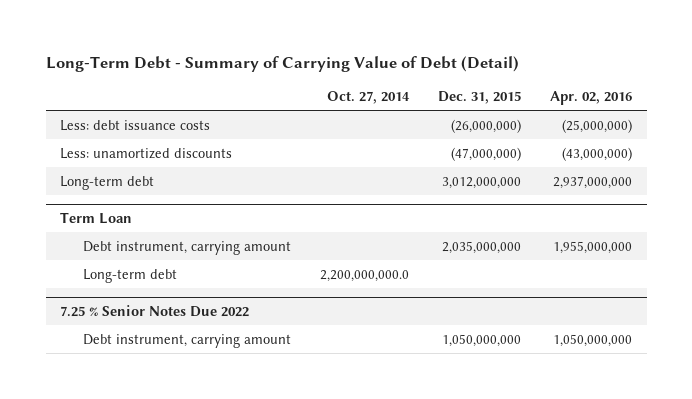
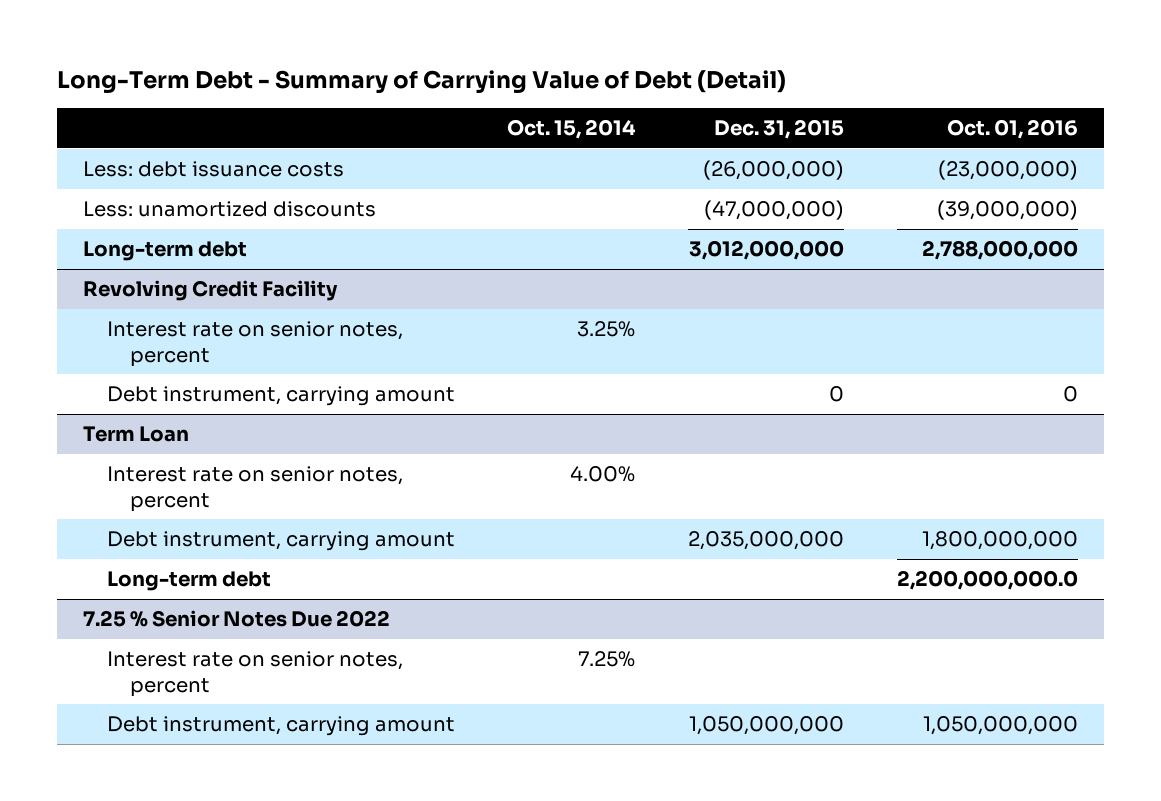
- | Oct. 27, 2014 | Dec. 31, 2015 | Apr. 02, 2016
+ | Oct. 15, 2014 | Dec. 31, 2015 | Oct. 01, 2016
+ Revolving Credit Facility
+ Interest rate on senior notes, percent | 3.25% | |
+ Debt instrument, carrying amount | | 0 | 0
@ Term Loan
+ Interest rate on senior notes, percent | 4.00% | |
@ 7.25 % Senior Notes Due 2022
+ Interest rate on senior notes, percent | 7.25% | |

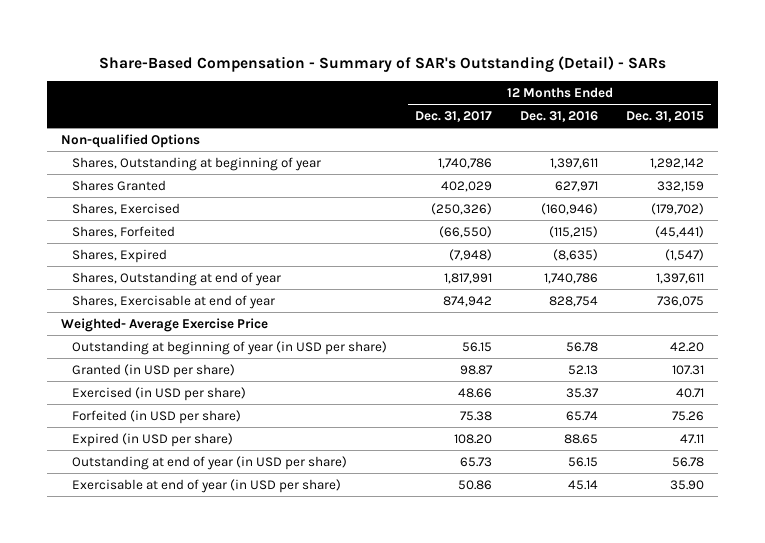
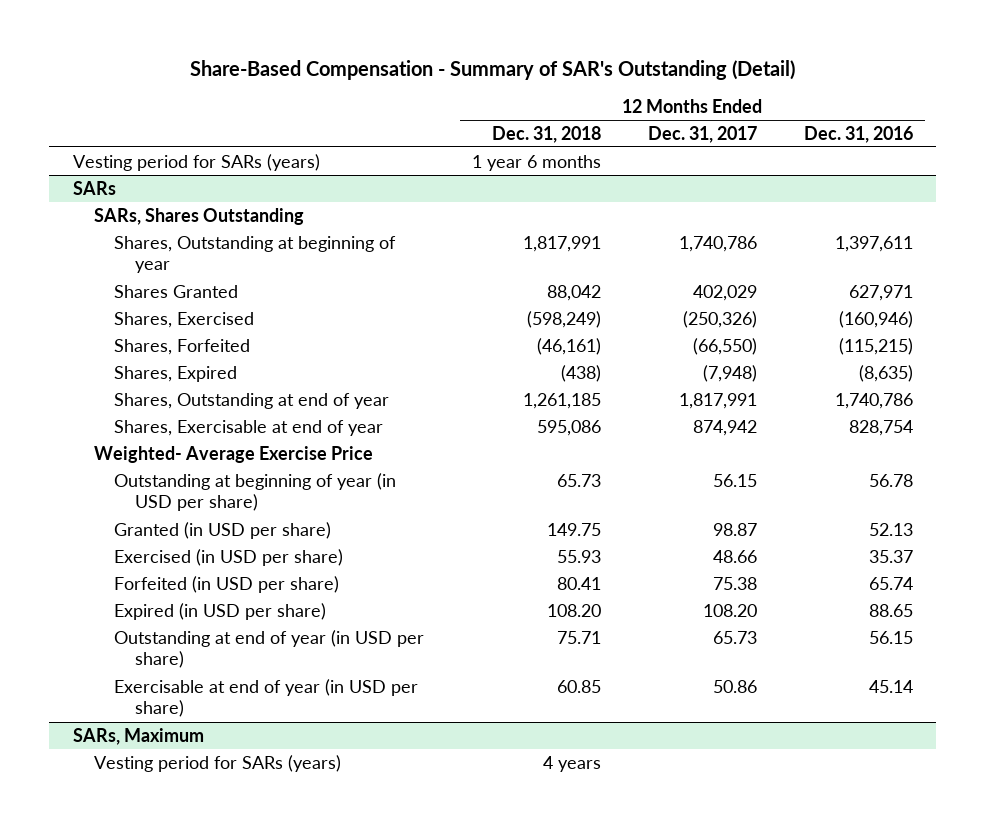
- Share-Based Compensation - Summary of SAR's Outstanding (Detail) - SARs
+ Share-Based Compensation - Summary of SAR's Outstanding (Detail)
- | 12 Months Ended Dec. 31, 2017 | 12 Months Ended Dec. 31, 2016 | 12 Months Ended Dec. 31, 2015
+ | 12 Months Ended Dec. 31, 2018 | 12 Months Ended Dec. 31, 2017 | 12 Months Ended Dec. 31, 2016
- Non-qualified Options
+ Vesting period for SARs (years) | 1 year 6 months | |
+ SARs
+ SARs, Shares Outstanding
+ SARs, Maximum
+ Vesting period for SARs (years) | 4 years | |

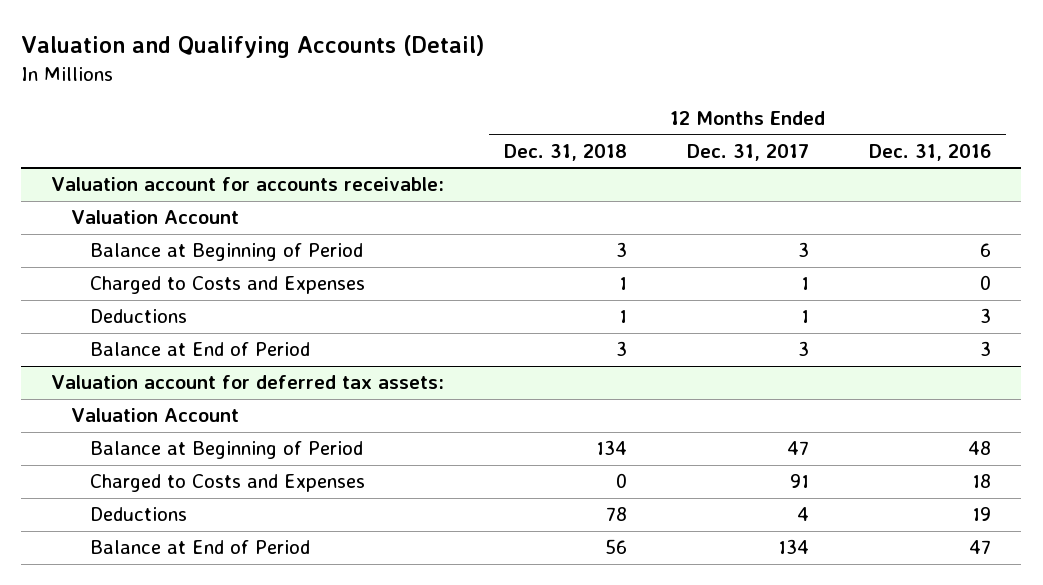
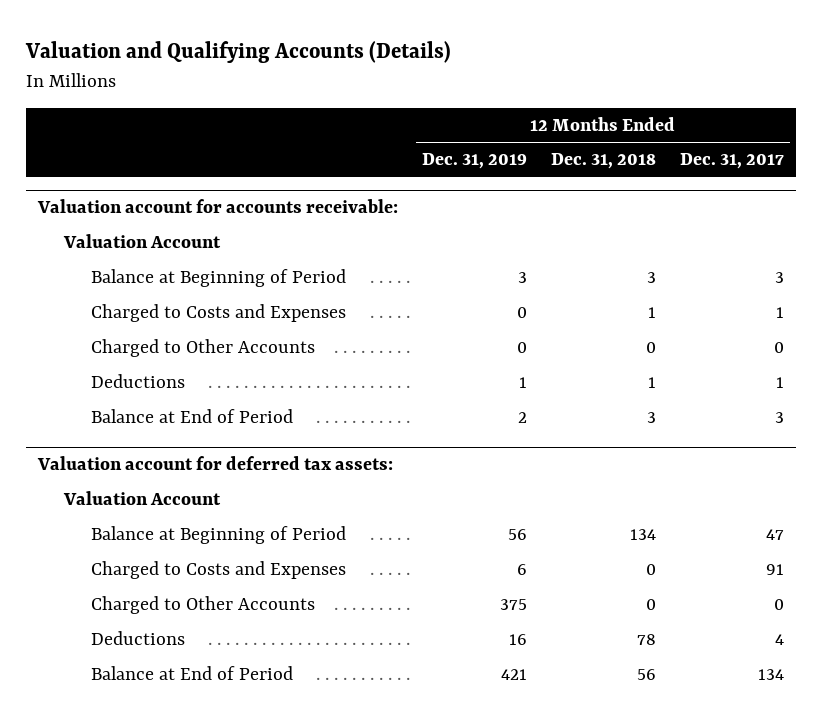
- Valuation and Qualifying Accounts (Detail)
+ Valuation and Qualifying Accounts (Details)
- | 12 Months Ended Dec. 31, 2018 | 12 Months Ended Dec. 31, 2017 | 12 Months Ended Dec. 31, 2016
+ | 12 Months Ended Dec. 31, 2019 | 12 Months Ended Dec. 31, 2018 | 12 Months Ended Dec. 31, 2017
@ Valuation account for accounts receivable:
+ Charged to Other Accounts | 0 | 0 | 0
@ Valuation account for deferred tax assets:
+ Charged to Other Accounts | 375 | 0 | 0

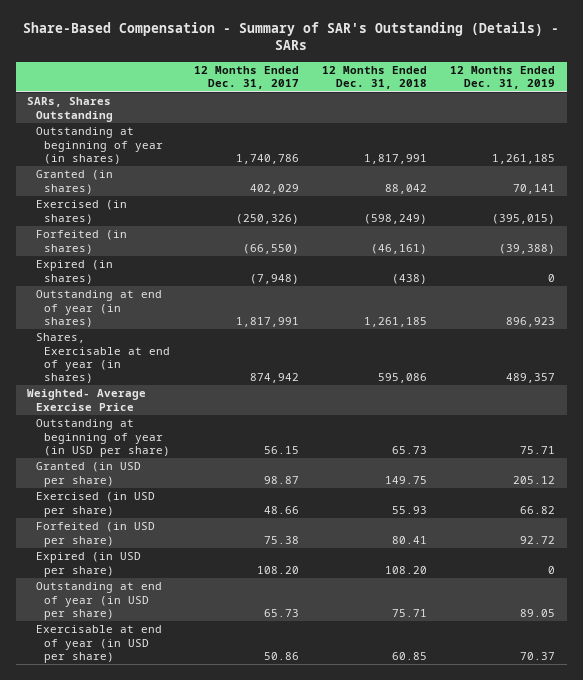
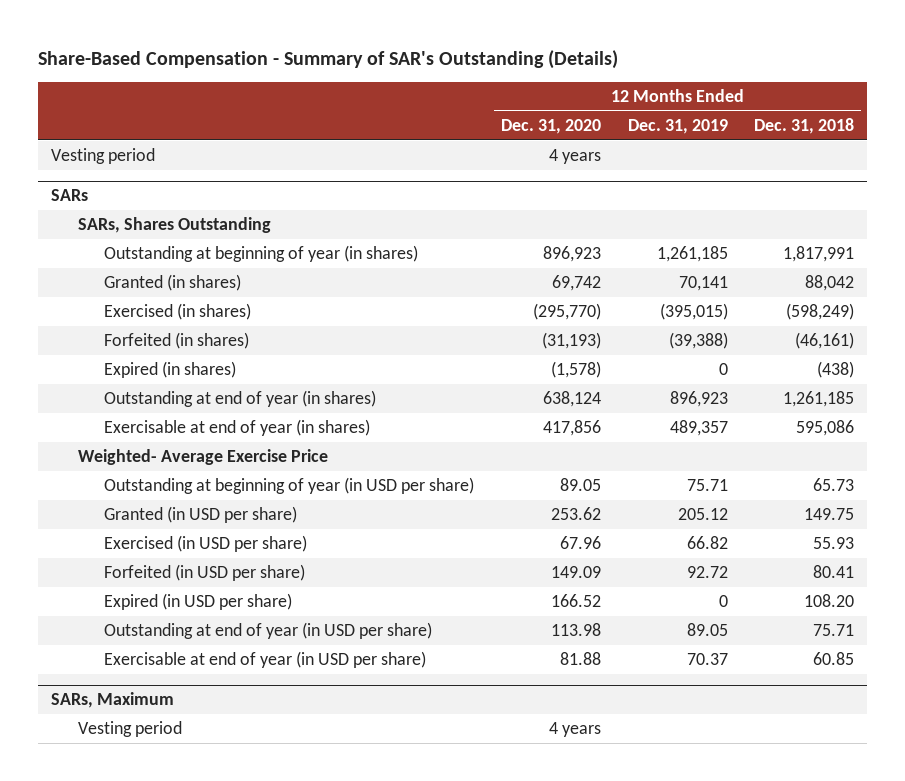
- Share-Based Compensation - Summary of SAR's Outstanding (Details) - SARs
+ Share-Based Compensation - Summary of SAR's Outstanding (Details)
- | 12 Months Ended Dec. 31, 2017 | 12 Months Ended Dec. 31, 2018 | 12 Months Ended Dec. 31, 2019
+ | 12 Months Ended Dec. 31, 2020 | 12 Months Ended Dec. 31, 2019 | 12 Months Ended Dec. 31, 2018
+ Vesting period | 4 years | |
+ SARs
- Shares, Exercisable at end of year (in shares) | 874,942 | 595,086 | 489,357
+ Exercisable at end of year (in shares) | 417,856 | 489,357 | 595,086
+ SARs, Maximum
+ Vesting period | 4 years | |

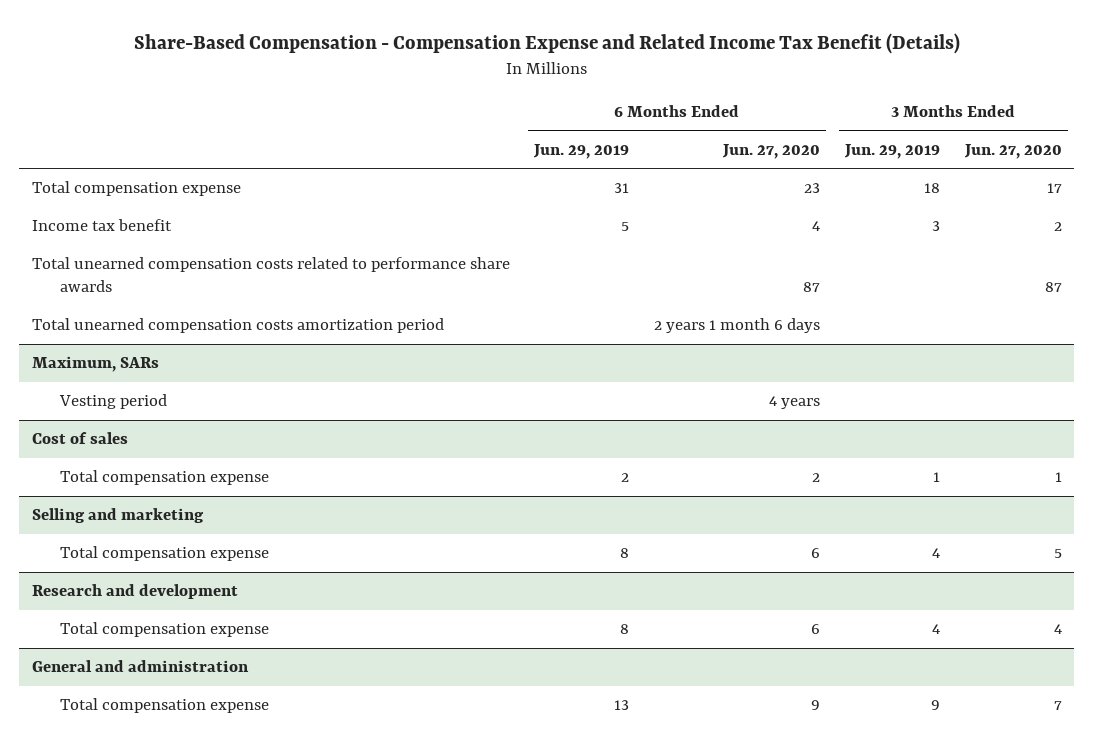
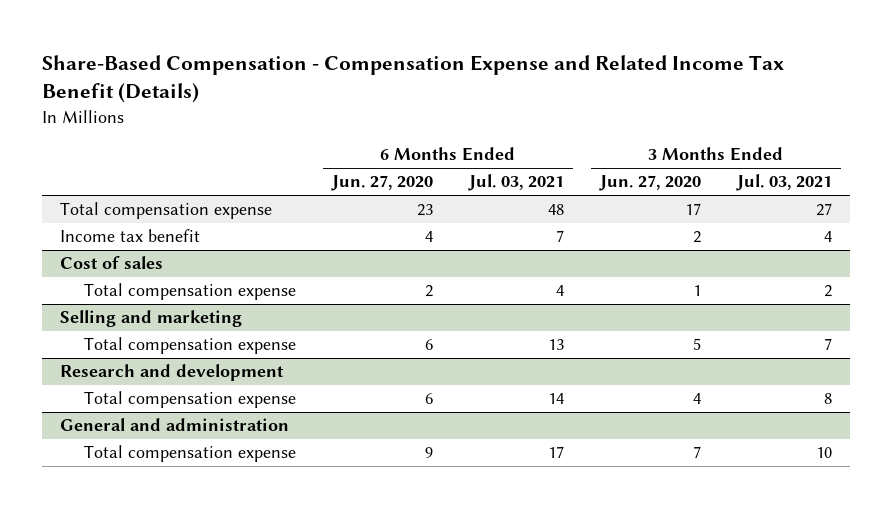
- | 6 Months Ended Jun. 29, 2019 | 6 Months Ended Jun. 27, 2020 | 3 Months Ended Jun. 29, 2019 | 3 Months Ended Jun. 27, 2020
+ | 6 Months Ended Jun. 27, 2020 | 6 Months Ended Jul. 03, 2021 | 3 Months Ended Jun. 27, 2020 | 3 Months Ended Jul. 03, 2021
- Total unearned compensation costs related to performance share awards | | 87 | | 87
- Total unearned compensation costs amortization period | | 2 years 1 month 6 days | |
- Maximum, SARs
- Vesting period | | 4 years | |

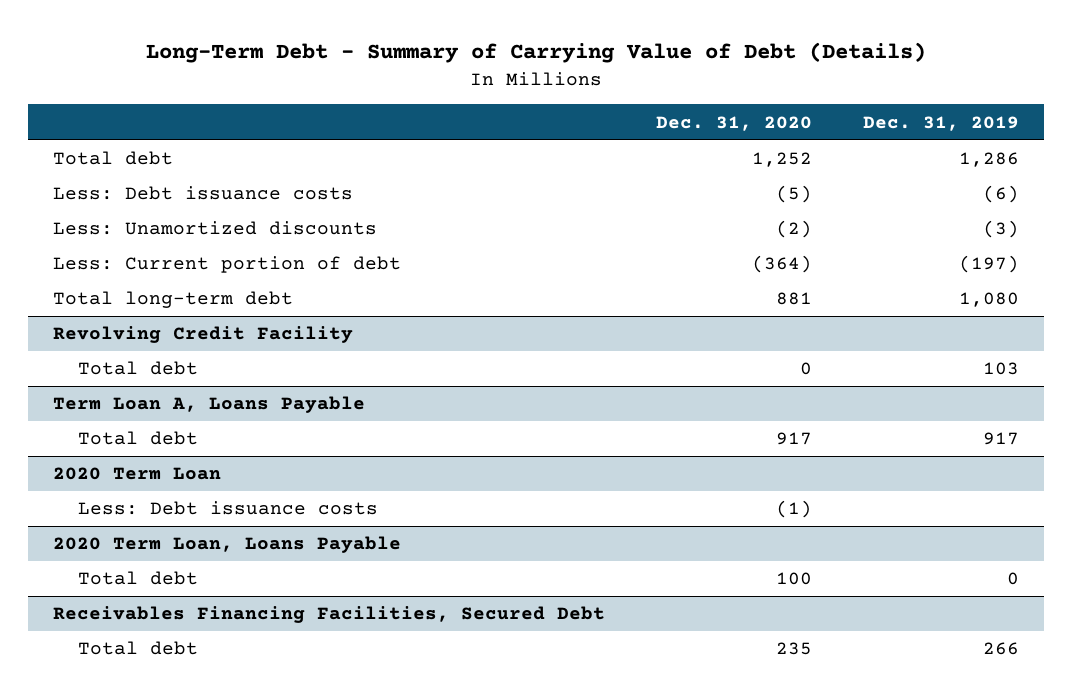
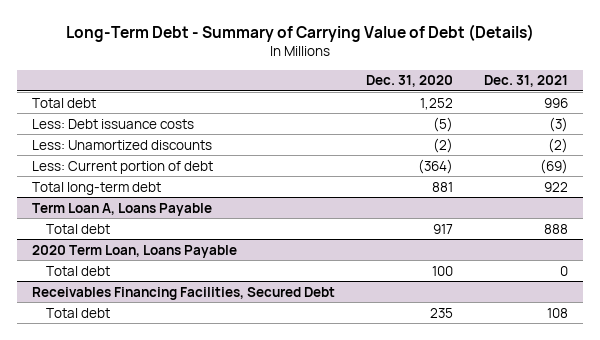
- | Dec. 31, 2020 | Dec. 31, 2019
+ | Dec. 31, 2020 | Dec. 31, 2021
- Revolving Credit Facility
- Total debt | 0 | 103
- 2020 Term Loan
- Less: Debt issuance costs | (1) |

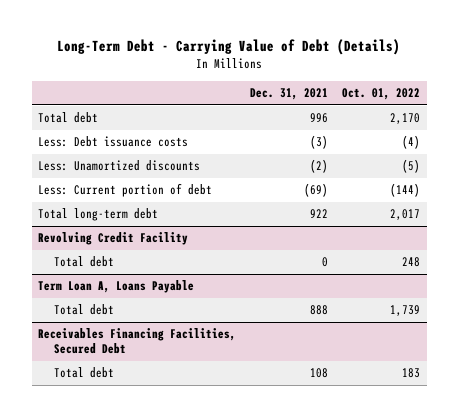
- Long-Term Debt - Summary of Carrying Value of Debt (Details)
+ Long-Term Debt - Carrying Value of Debt (Details)
- | Dec. 31, 2020 | Dec. 31, 2021
+ | Dec. 31, 2021 | Oct. 01, 2022
+ Revolving Credit Facility
+ Total debt | 0 | 248
- 2020 Term Loan, Loans Payable
- Total debt | 100 | 0

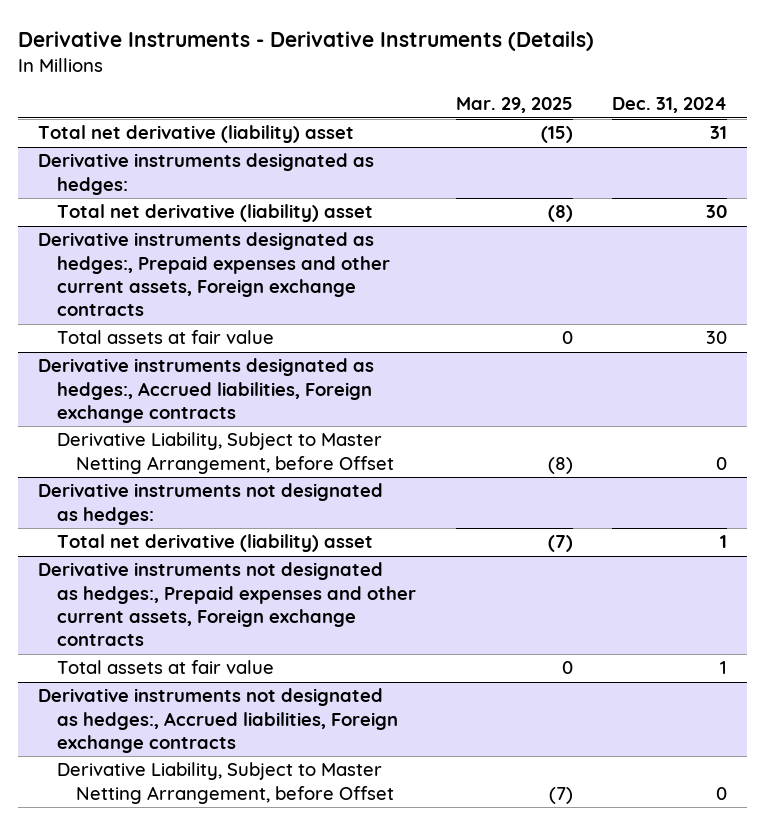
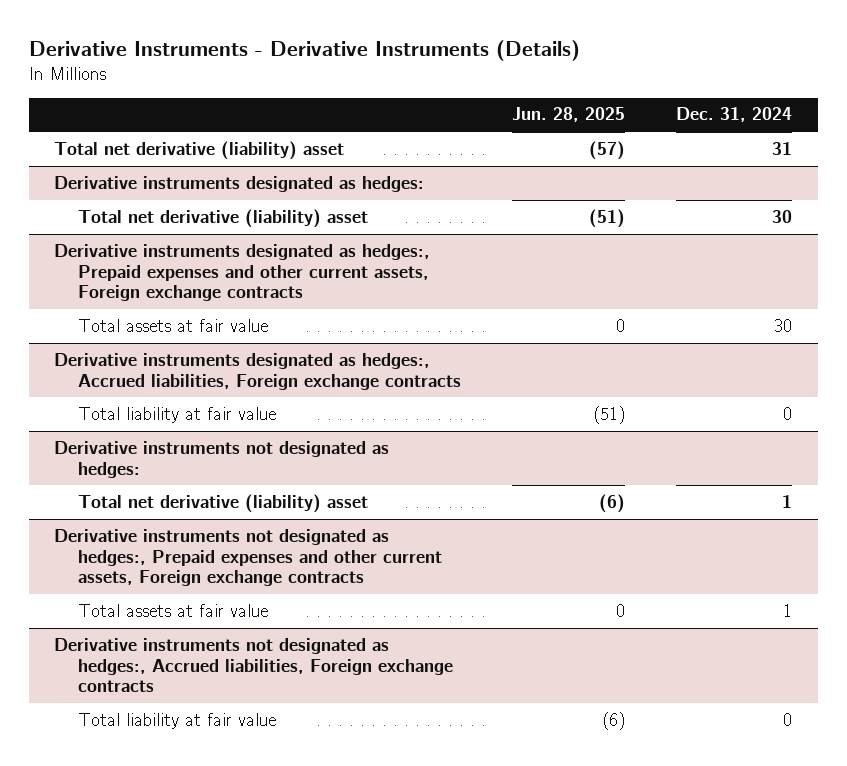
- | Mar. 29, 2025 | Dec. 31, 2024
+ | Jun. 28, 2025 | Dec. 31, 2024
@ Derivative instruments designated as hedges:, Accrued liabilities, Foreign exchange contracts
- Derivative Liability, Subject to Master Netting Arrangement, before Offset | (8) | 0
+ Total liability at fair value | (51) | 0
@ Derivative instruments not designated as hedges:, Accrued liabilities, Foreign exchange contracts
- Derivative Liability, Subject to Master Netting Arrangement, before Offset | (7) | 0
+ Total liability at fair value | (6) | 0

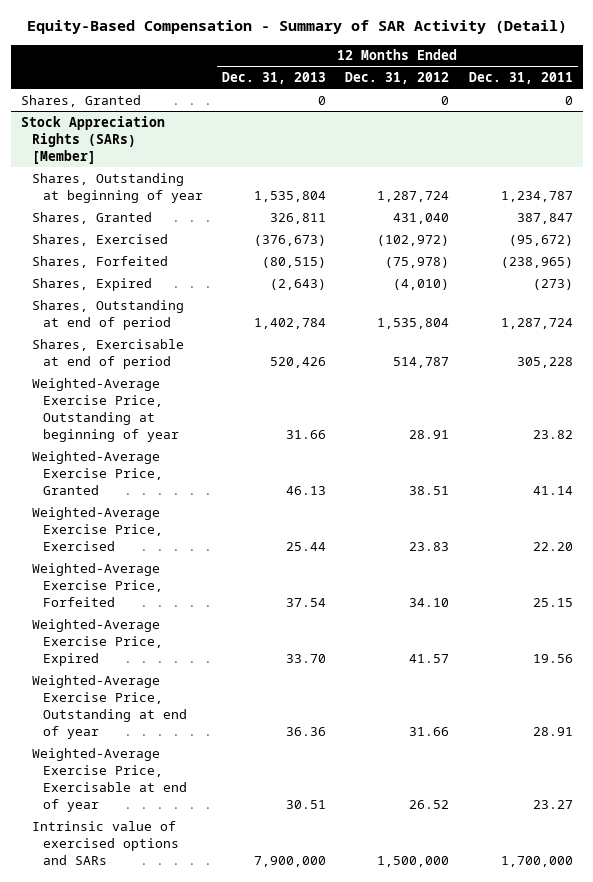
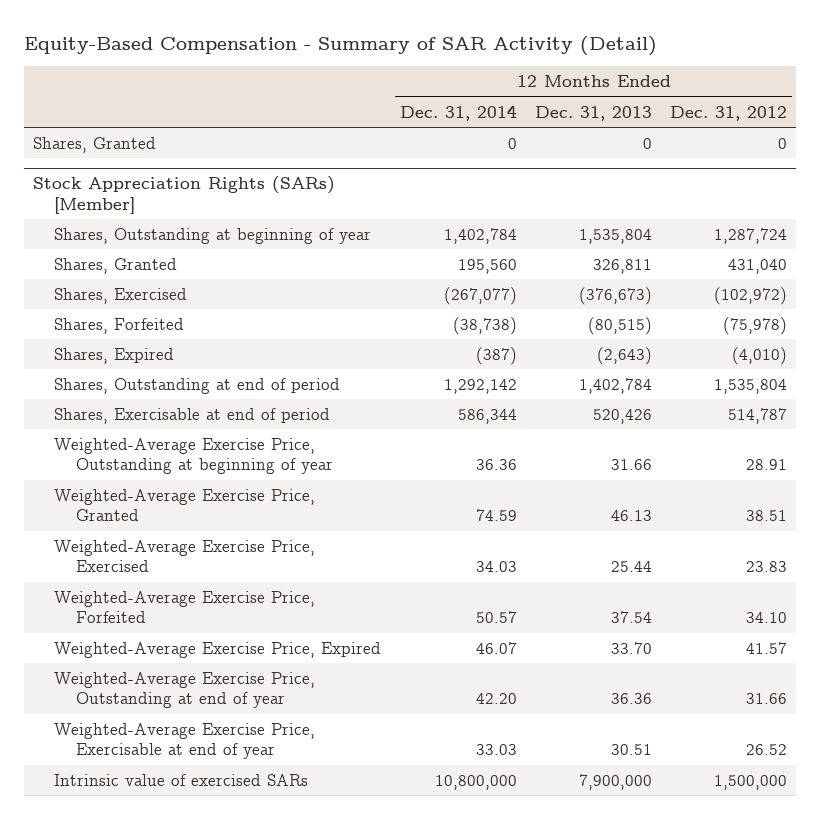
- | 12 Months Ended Dec. 31, 2013 | 12 Months Ended Dec. 31, 2012 | 12 Months Ended Dec. 31, 2011
+ | 12 Months Ended Dec. 31, 2014 | 12 Months Ended Dec. 31, 2013 | 12 Months Ended Dec. 31, 2012
@ Stock Appreciation Rights (SARs) [Member]
- Intrinsic value of exercised options and SARs | 7,900,000 | 1,500,000 | 1,700,000
+ Intrinsic value of exercised SARs | 10,800,000 | 7,900,000 | 1,500,000

